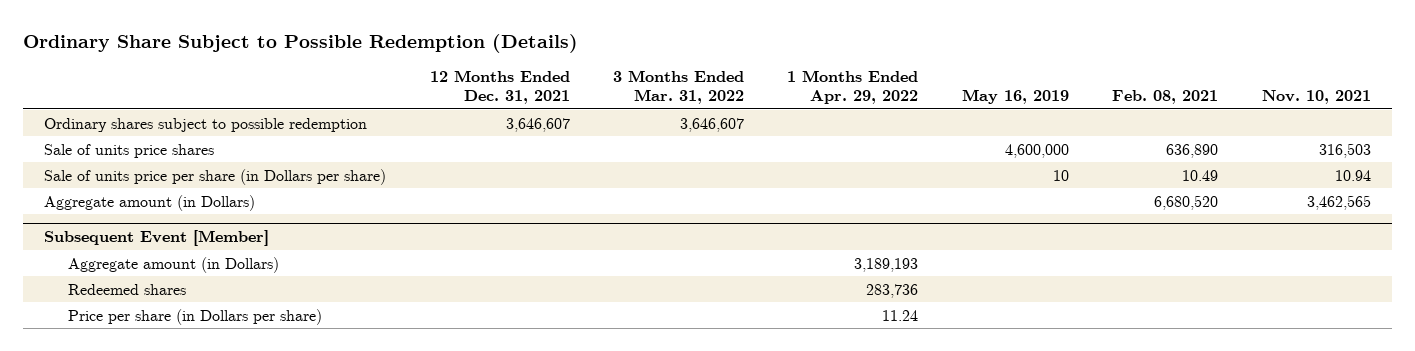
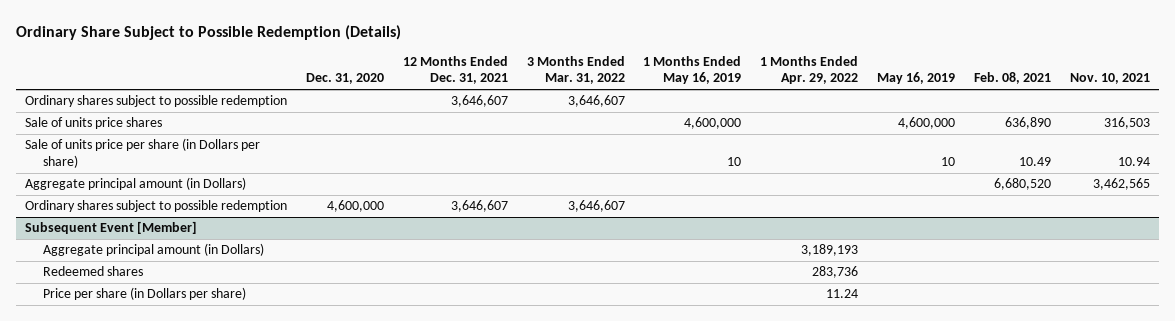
- | 12 Months Ended Dec. 31, 2021 | 3 Months Ended Mar. 31, 2022 | 1 Months Ended Apr. 29, 2022 | May 16, 2019 | Feb. 08, 2021 | Nov. 10, 2021
+ | Dec. 31, 2020 | 12 Months Ended Dec. 31, 2021 | 3 Months Ended Mar. 31, 2022 | 1 Months Ended May 16, 2019 | 1 Months Ended Apr. 29, 2022 | May 16, 2019 | Feb. 08, 2021 | Nov. 10, 2021
- Aggregate amount (in Dollars) | | | | | 6,680,520 | 3,462,565
+ Aggregate principal amount (in Dollars) | | | | | | | 6,680,520 | 3,462,565
+ Ordinary shares subject to possible redemption | 4,600,000 | 3,646,607 | 3,646,607 | | | | |
@ Subsequent Event [Member]
- Aggregate amount (in Dollars) | | | 3,189,193 | | |
+ Aggregate principal amount (in Dollars) | | | | | 3,189,193 | | |

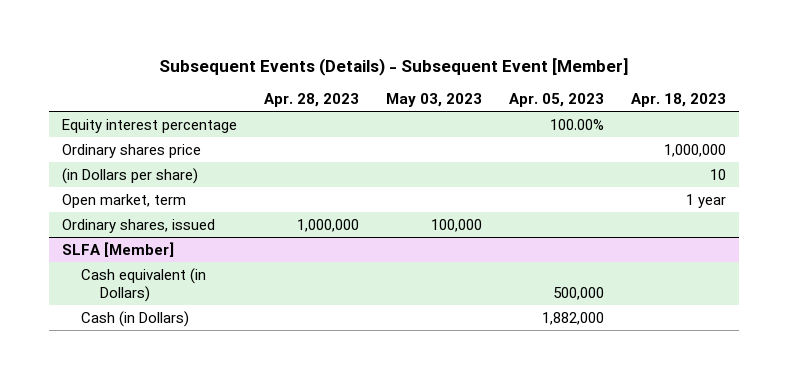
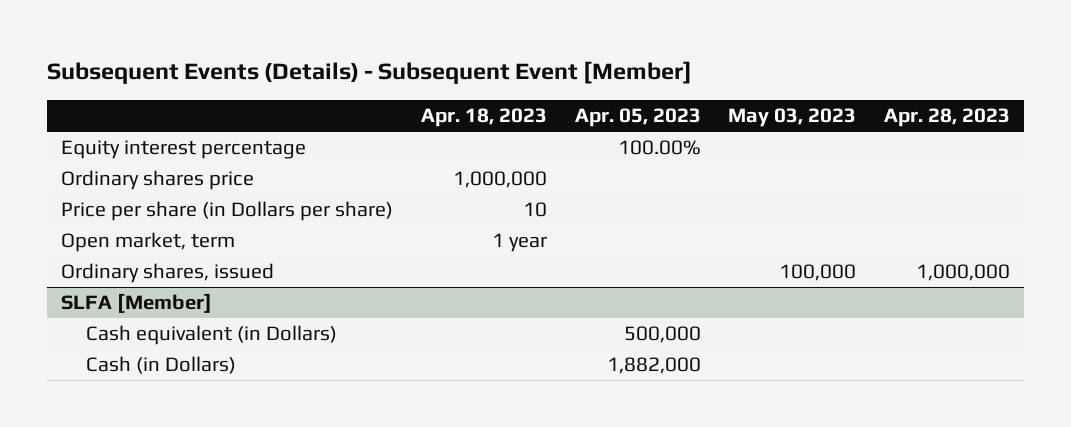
- | Apr. 28, 2023 | May 03, 2023 | Apr. 05, 2023 | Apr. 18, 2023
+ | Apr. 18, 2023 | Apr. 05, 2023 | May 03, 2023 | Apr. 28, 2023
- (in Dollars per share) | | | | 10
+ Price per share (in Dollars per share) | 10 | | |

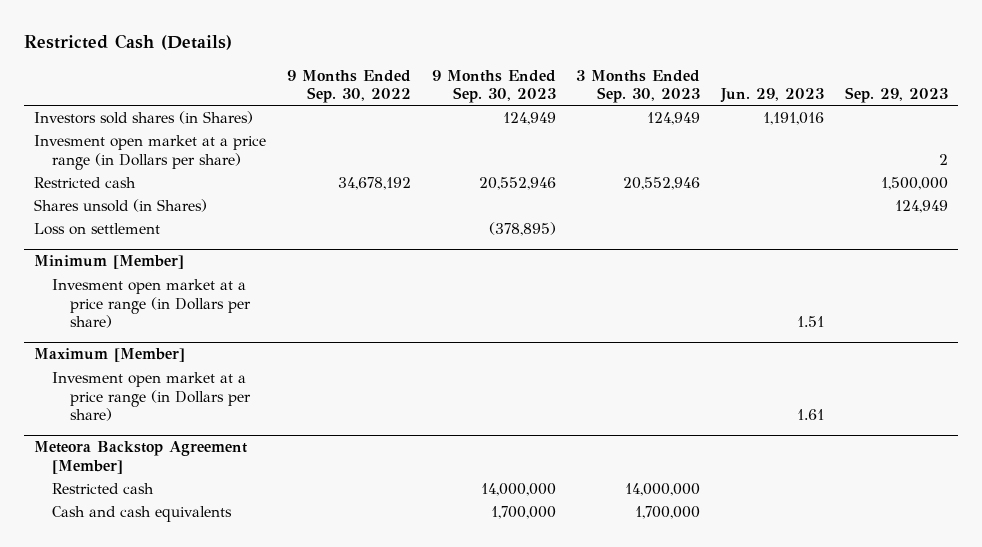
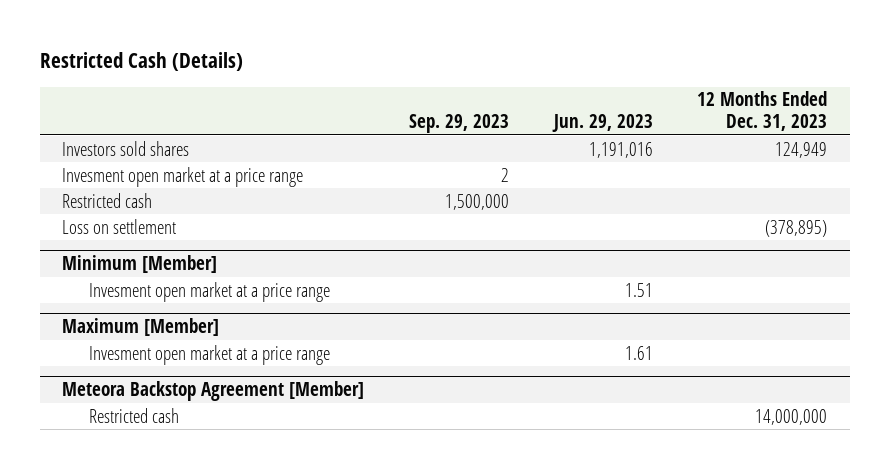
- | 9 Months Ended Sep. 30, 2022 | 9 Months Ended Sep. 30, 2023 | 3 Months Ended Sep. 30, 2023 | Jun. 29, 2023 | Sep. 29, 2023
+ | Sep. 29, 2023 | Jun. 29, 2023 | 12 Months Ended Dec. 31, 2023
- Investors sold shares (in Shares) | | 124,949 | 124,949 | 1,191,016 |
- Invesment open market at a price range (in Dollars per share) | | | | | 2
+ Investors sold shares | | 1,191,016 | 124,949
+ Invesment open market at a price range | 2 | |
- Shares unsold (in Shares) | | | | | 124,949
@ Minimum [Member]
- Invesment open market at a price range (in Dollars per share) | | | | 1.51 |
+ Invesment open market at a price range | | 1.51 |
@ Maximum [Member]
- Invesment open market at a price range (in Dollars per share) | | | | 1.61 |
+ Invesment open market at a price range | | 1.61 |
@ Meteora Backstop Agreement [Member]
- Cash and cash equivalents | | 1,700,000 | 1,700,000 | |

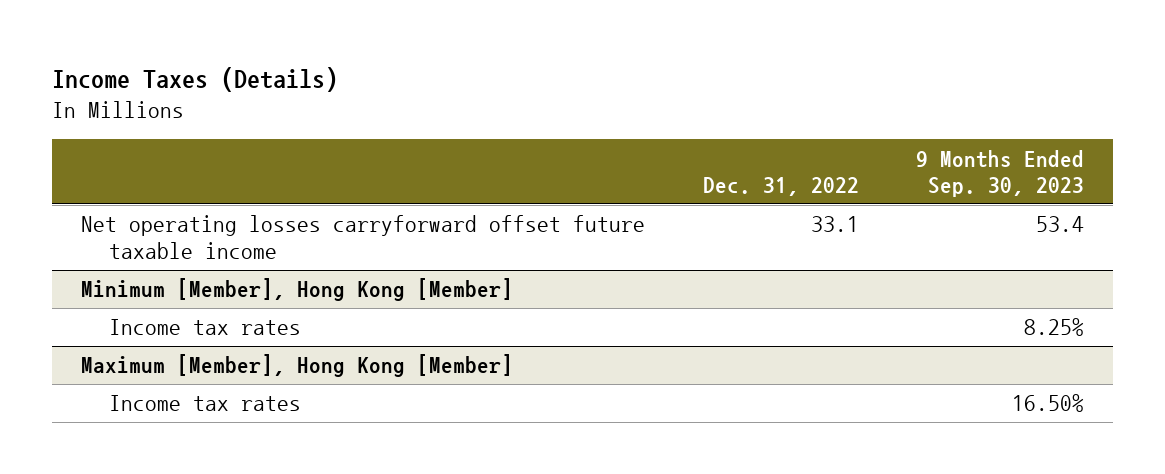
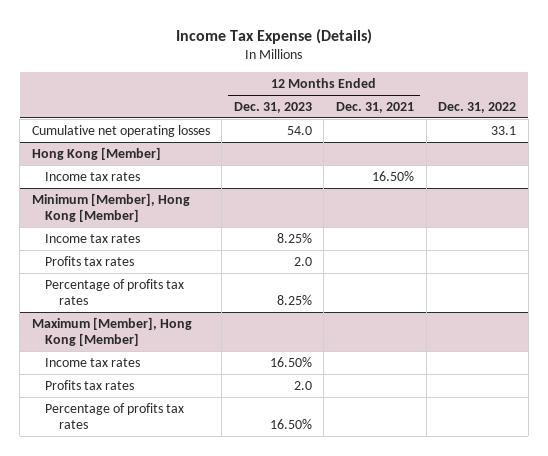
- Income Taxes (Details)
+ Income Tax Expense (Details)
- | Dec. 31, 2022 | 9 Months Ended Sep. 30, 2023
+ | 12 Months Ended Dec. 31, 2023 | 12 Months Ended Dec. 31, 2021 | Dec. 31, 2022
- Net operating losses carryforward offset future taxable income | 33.1 | 53.4
+ Cumulative net operating losses | 54.0 | | 33.1
+ Hong Kong [Member]
+ Income tax rates | | 16.50% |
@ Minimum [Member], Hong Kong [Member]
+ Profits tax rates | 2.0 | |
+ Percentage of profits tax rates | 8.25% | |
@ Maximum [Member], Hong Kong [Member]
+ Profits tax rates | 2.0 | |
+ Percentage of profits tax rates | 16.50% | |

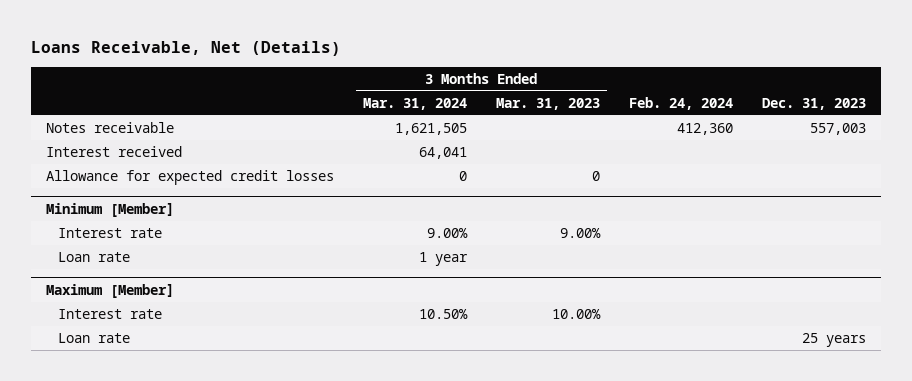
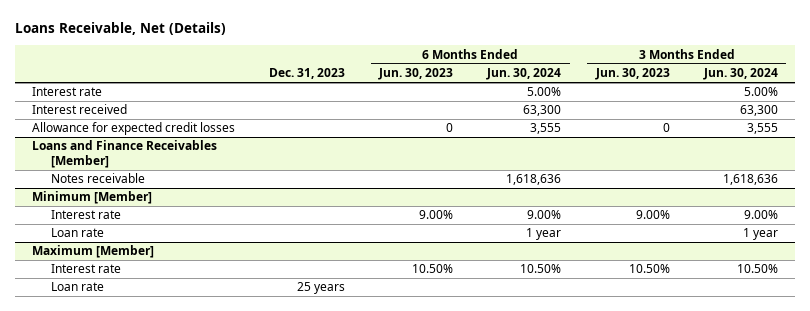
- | 3 Months Ended Mar. 31, 2024 | 3 Months Ended Mar. 31, 2023 | Feb. 24, 2024 | Dec. 31, 2023
+ | Dec. 31, 2023 | 6 Months Ended Jun. 30, 2023 | 6 Months Ended Jun. 30, 2024 | 3 Months Ended Jun. 30, 2023 | 3 Months Ended Jun. 30, 2024
- Notes receivable | 1,621,505 | | 412,360 | 557,003
+ Interest rate | | | 5.00% | | 5.00%
+ Loans and Finance Receivables [Member]
+ Notes receivable | | | 1,618,636 | | 1,618,636

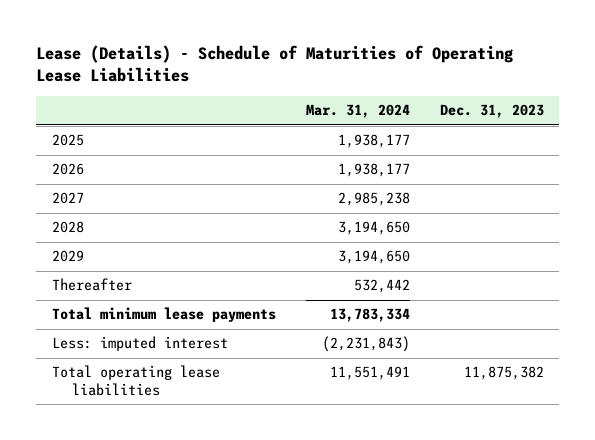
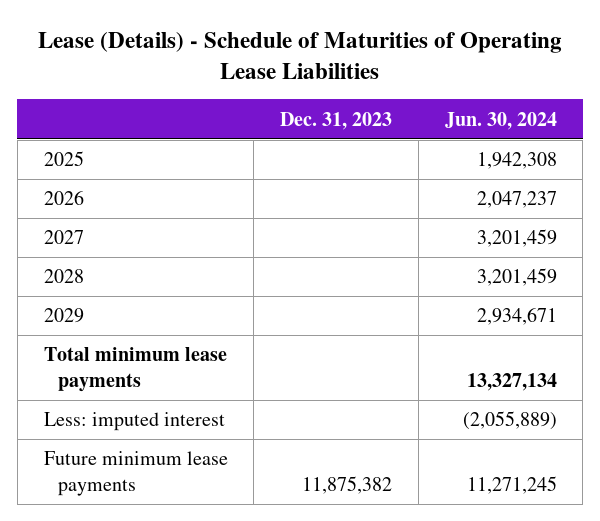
- | Mar. 31, 2024 | Dec. 31, 2023
+ | Dec. 31, 2023 | Jun. 30, 2024
- Thereafter | 532,442 |
- Total operating lease liabilities | 11,551,491 | 11,875,382
+ Future minimum lease payments | 11,875,382 | 11,271,245

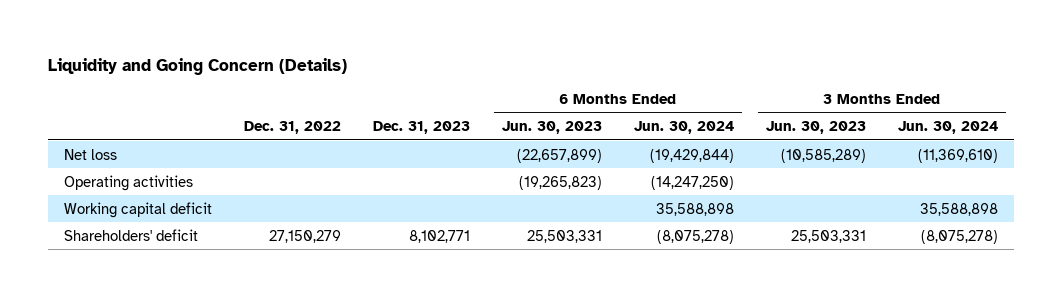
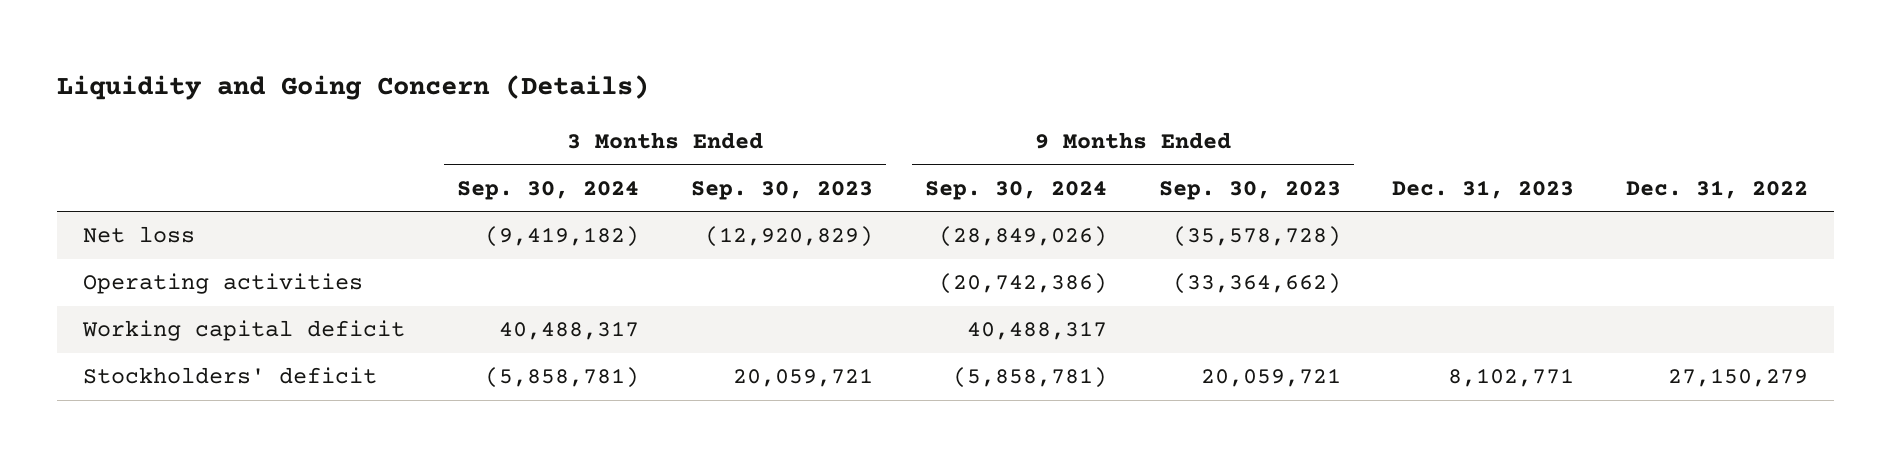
- | Dec. 31, 2022 | Dec. 31, 2023 | 6 Months Ended Jun. 30, 2023 | 6 Months Ended Jun. 30, 2024 | 3 Months Ended Jun. 30, 2023 | 3 Months Ended Jun. 30, 2024
+ | 3 Months Ended Sep. 30, 2024 | 3 Months Ended Sep. 30, 2023 | 9 Months Ended Sep. 30, 2024 | 9 Months Ended Sep. 30, 2023 | Dec. 31, 2023 | Dec. 31, 2022
- Shareholders' deficit | 27,150,279 | 8,102,771 | 25,503,331 | (8,075,278) | 25,503,331 | (8,075,278)
+ Stockholders' deficit | (5,858,781) | 20,059,721 | (5,858,781) | 20,059,721 | 8,102,771 | 27,150,279

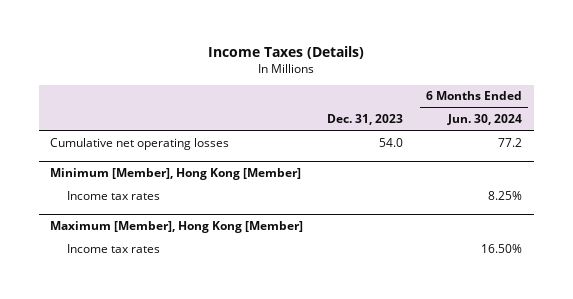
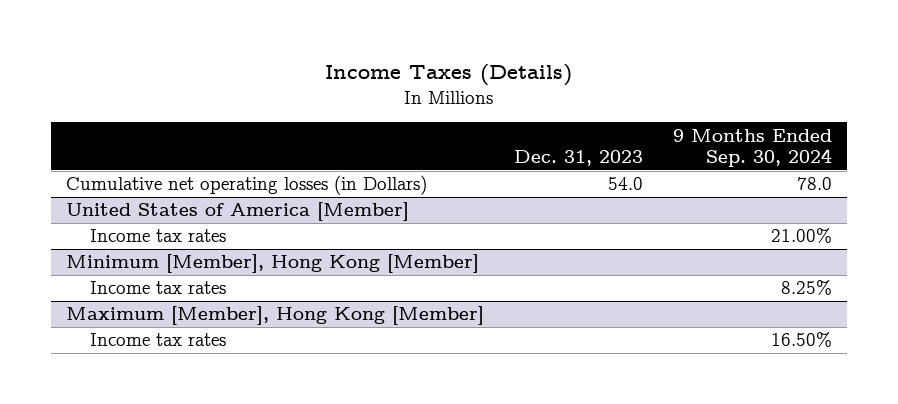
- | Dec. 31, 2023 | 6 Months Ended Jun. 30, 2024
+ | Dec. 31, 2023 | 9 Months Ended Sep. 30, 2024
- Cumulative net operating losses | 54.0 | 77.2
+ Cumulative net operating losses (in Dollars) | 54.0 | 78.0
+ United States of America [Member]
+ Income tax rates | | 21.00%

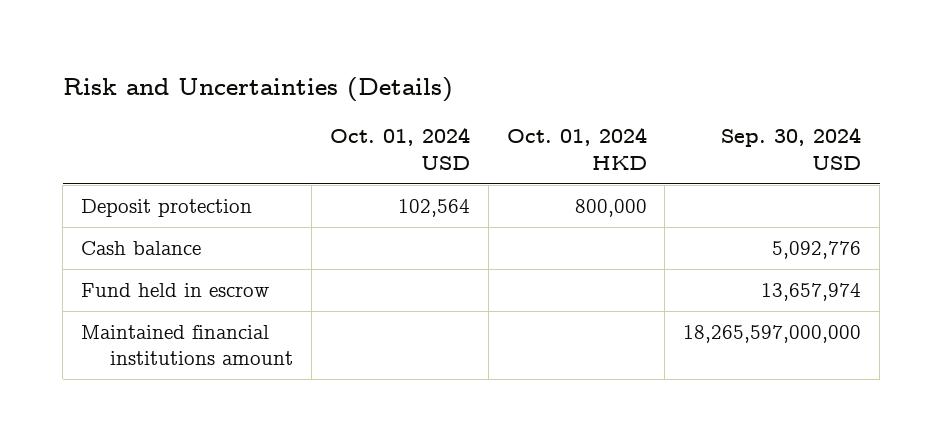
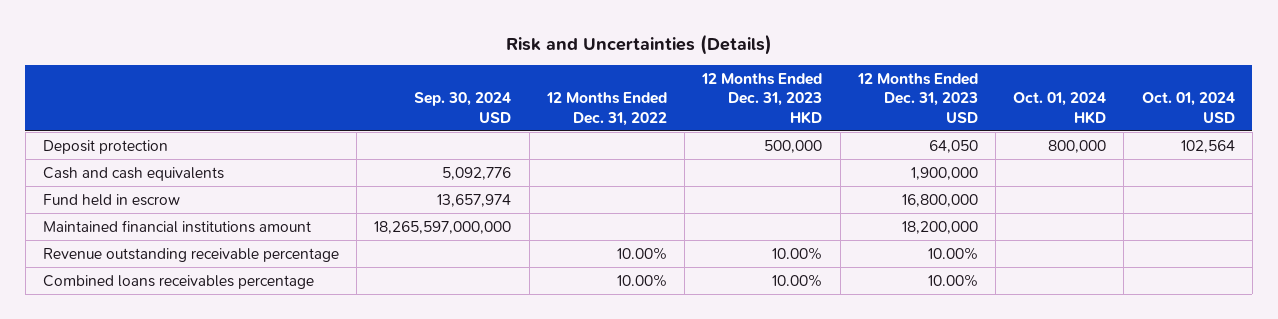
- | Oct. 01, 2024 USD | Oct. 01, 2024 HKD | Sep. 30, 2024 USD
+ | Sep. 30, 2024 USD | 12 Months Ended Dec. 31, 2022 | 12 Months Ended Dec. 31, 2023 HKD | 12 Months Ended Dec. 31, 2023 USD | Oct. 01, 2024 HKD | Oct. 01, 2024 USD
- Cash balance | | | 5,092,776
+ Cash and cash equivalents | 5,092,776 | | | 1,900,000 | |
+ Revenue outstanding receivable percentage | | 10.00% | 10.00% | 10.00% | |
+ Combined loans receivables percentage | | 10.00% | 10.00% | 10.00% | |

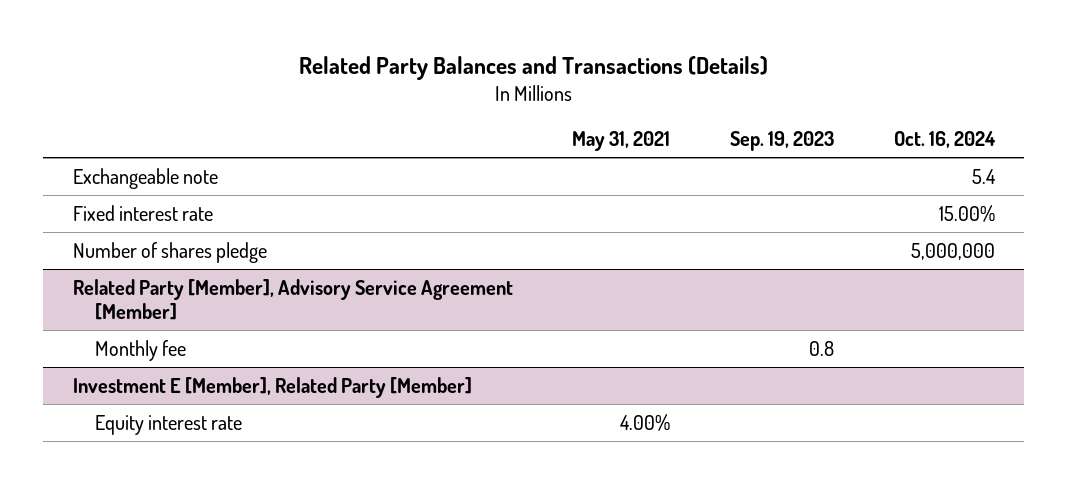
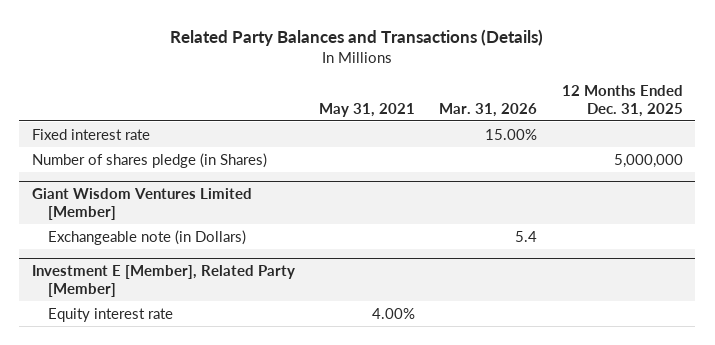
- | May 31, 2021 | Sep. 19, 2023 | Oct. 16, 2024
+ | May 31, 2021 | Mar. 31, 2026 | 12 Months Ended Dec. 31, 2025
- Exchangeable note | | | 5.4
- Number of shares pledge | | | 5,000,000
- Related Party [Member], Advisory Service Agreement [Member]
- Monthly fee | | 0.8 |
+ Number of shares pledge (in Shares) | | | 5,000,000
+ Giant Wisdom Ventures Limited [Member]
+ Exchangeable note (in Dollars) | | 5.4 |

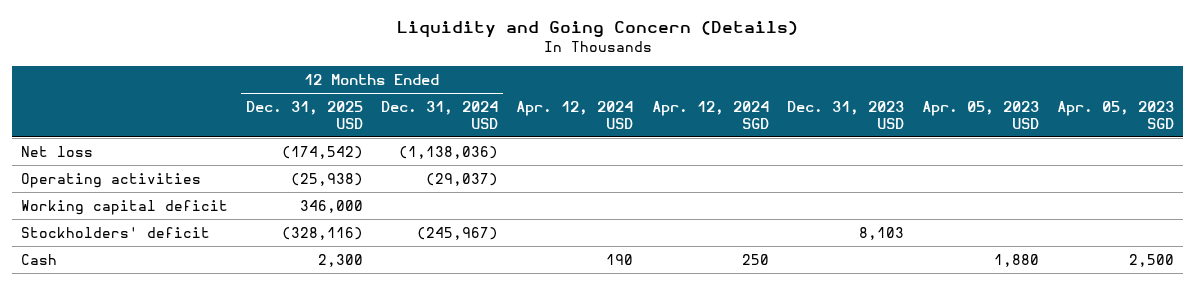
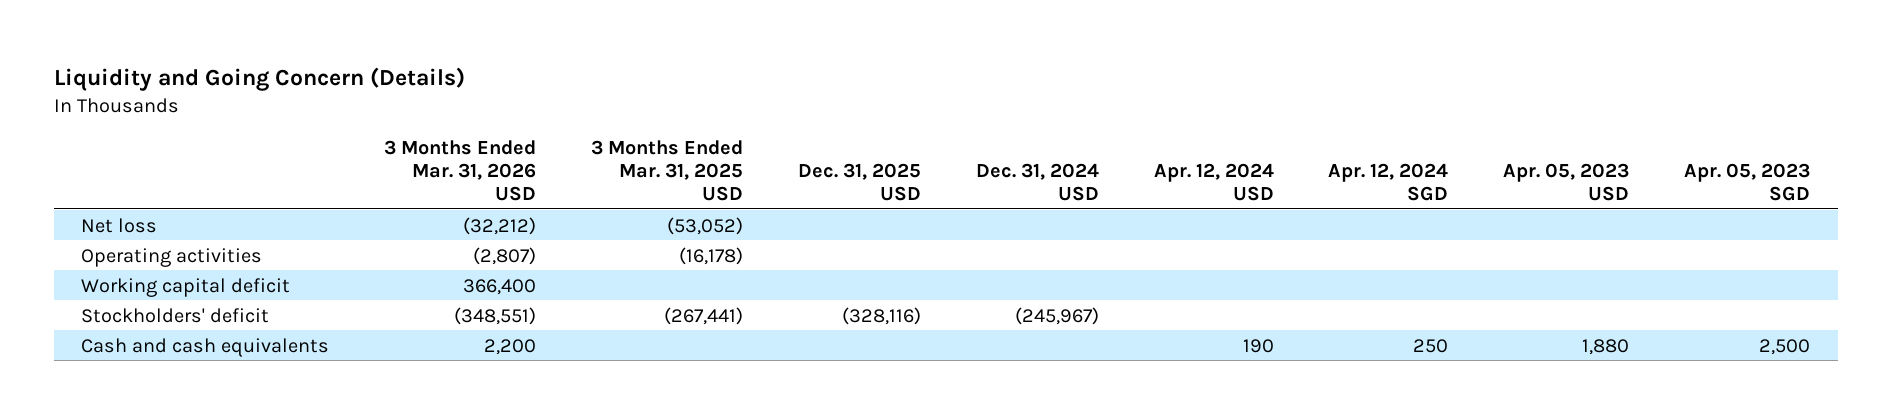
- | 12 Months Ended Dec. 31, 2025 USD | 12 Months Ended Dec. 31, 2024 USD | Apr. 12, 2024 USD | Apr. 12, 2024 SGD | Dec. 31, 2023 USD | Apr. 05, 2023 USD | Apr. 05, 2023 SGD
+ | 3 Months Ended Mar. 31, 2026 USD | 3 Months Ended Mar. 31, 2025 USD | Dec. 31, 2025 USD | Dec. 31, 2024 USD | Apr. 12, 2024 USD | Apr. 12, 2024 SGD | Apr. 05, 2023 USD | Apr. 05, 2023 SGD
- Cash | 2,300 | | 190 | 250 | | 1,880 | 2,500
+ Cash and cash equivalents | 2,200 | | | | 190 | 250 | 1,880 | 2,500

